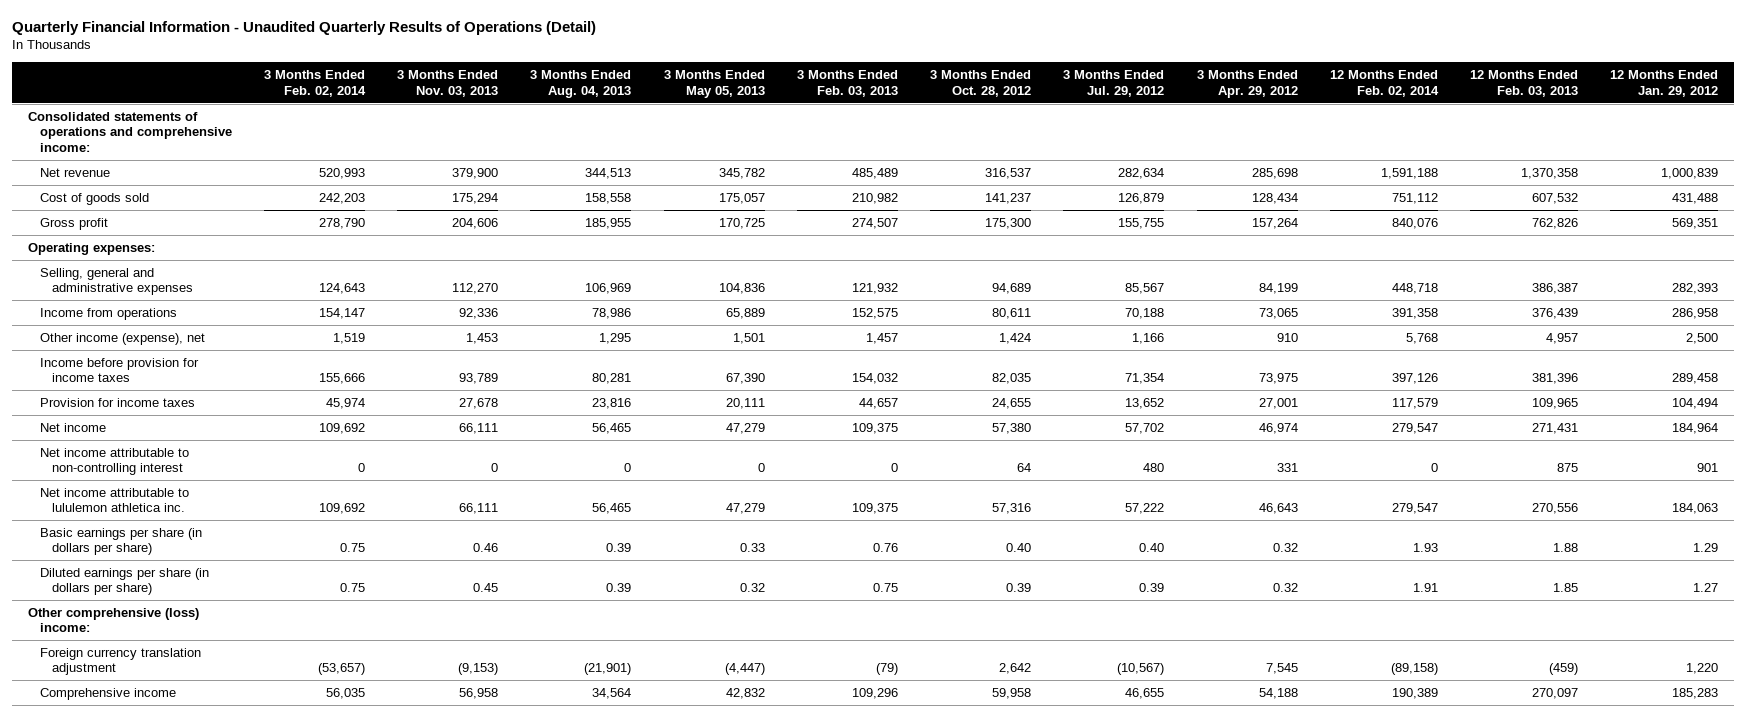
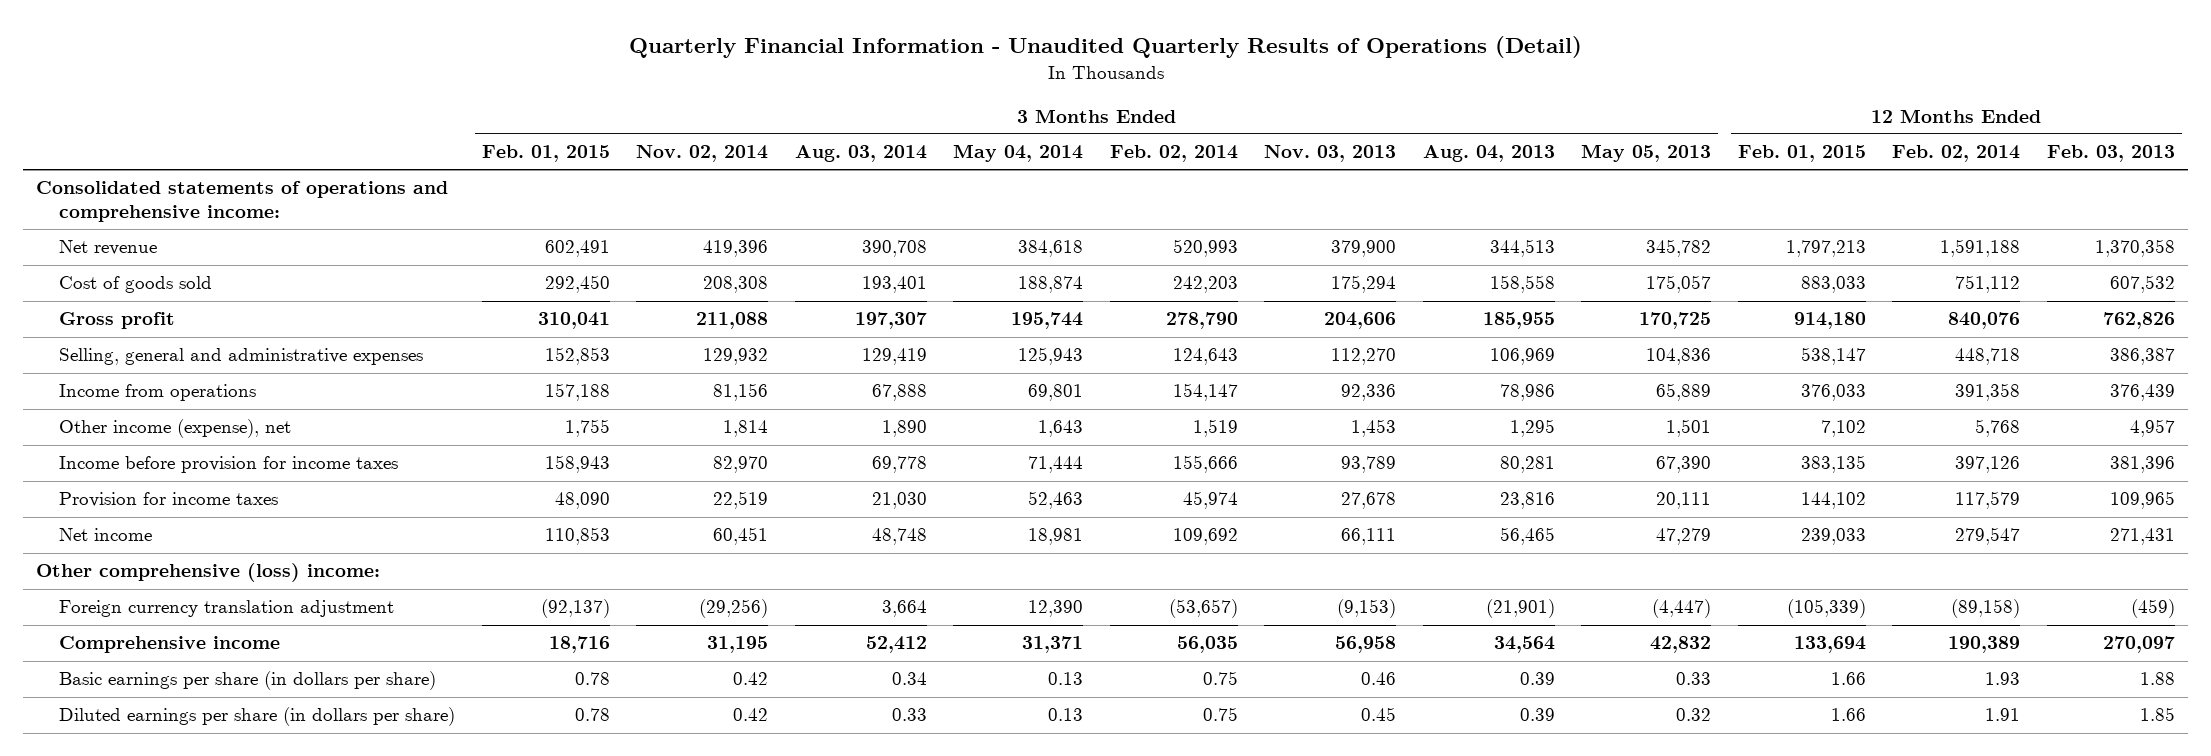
- | 3 Months Ended Feb. 02, 2014 | 3 Months Ended Nov. 03, 2013 | 3 Months Ended Aug. 04, 2013 | 3 Months Ended May 05, 2013 | 3 Months Ended Feb. 03, 2013 | 3 Months Ended Oct. 28, 2012 | 3 Months Ended Jul. 29, 2012 | 3 Months Ended Apr. 29, 2012 | 12 Months Ended Feb. 02, 2014 | 12 Months Ended Feb. 03, 2013 | 12 Months Ended Jan. 29, 2012
+ | 3 Months Ended Feb. 01, 2015 | 3 Months Ended Nov. 02, 2014 | 3 Months Ended Aug. 03, 2014 | 3 Months Ended May 04, 2014 | 3 Months Ended Feb. 02, 2014 | 3 Months Ended Nov. 03, 2013 | 3 Months Ended Aug. 04, 2013 | 3 Months Ended May 05, 2013 | 12 Months Ended Feb. 01, 2015 | 12 Months Ended Feb. 02, 2014 | 12 Months Ended Feb. 03, 2013
- Operating expenses:
- Net income attributable to non-controlling interest | 0 | 0 | 0 | 0 | 0 | 64 | 480 | 331 | 0 | 875 | 901
- Net income attributable to lululemon athletica inc. | 109,692 | 66,111 | 56,465 | 47,279 | 109,375 | 57,316 | 57,222 | 46,643 | 279,547 | 270,556 | 184,063
moved down: Basic earnings per share (in dollars per share) | 0.78 | 0.42 | 0.34 | 0.13 | 0.75 | 0.46 | 0.39 | 0.33 | 1.66 | 1.93 | 1.88
moved down: Diluted earnings per share (in dollars per share) | 0.78 | 0.42 | 0.33 | 0.13 | 0.75 | 0.45 | 0.39 | 0.32 | 1.66 | 1.91 | 1.85

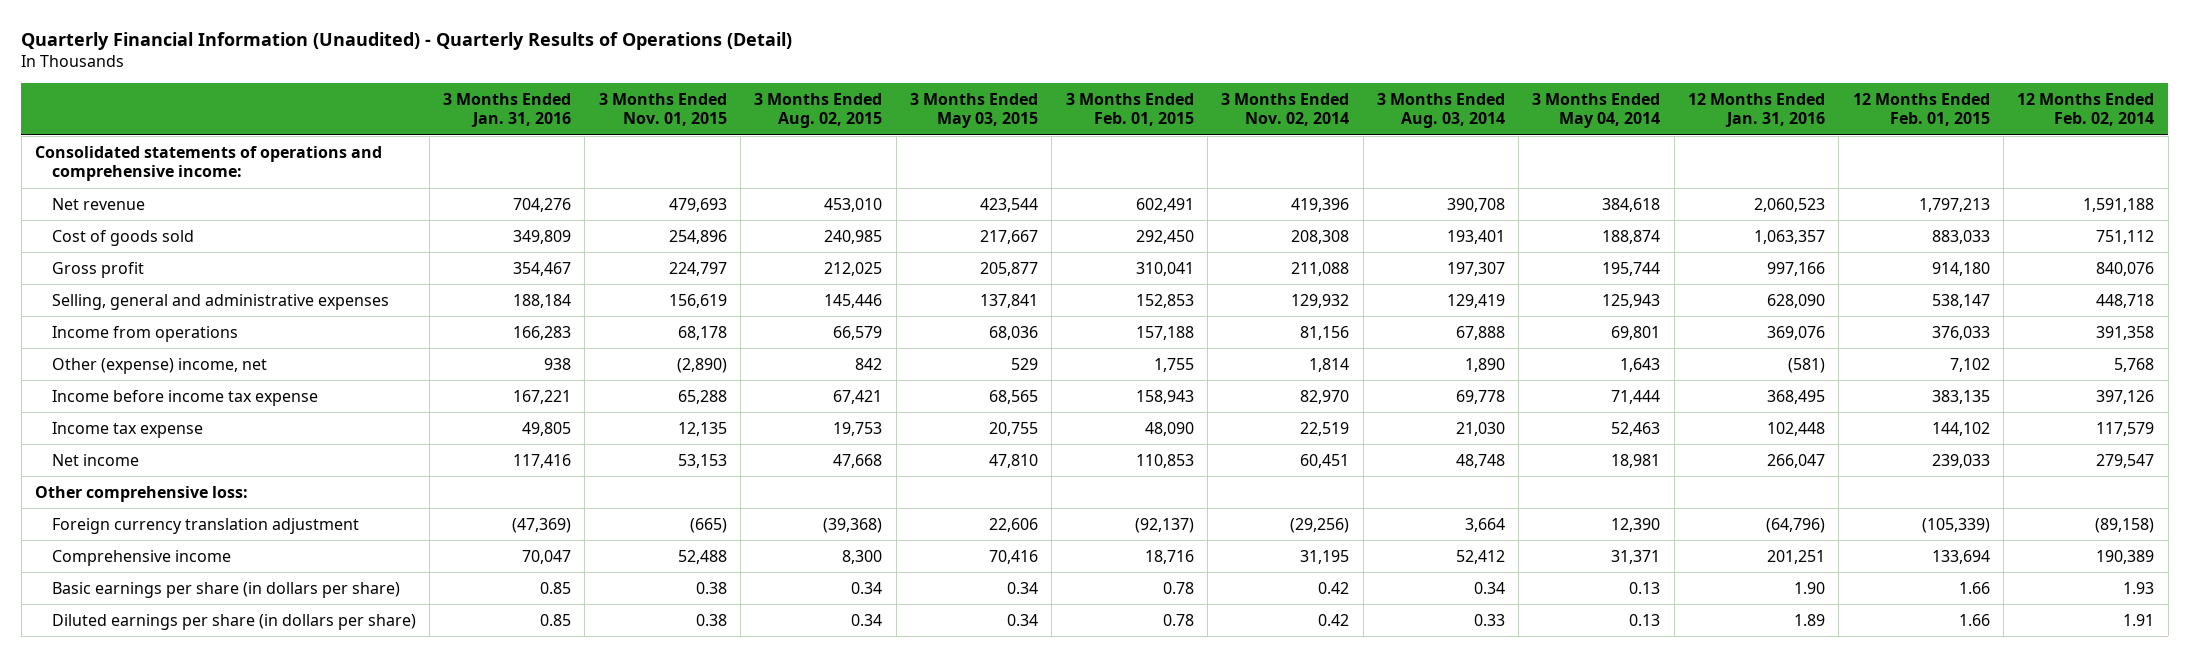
- Quarterly Financial Information - Unaudited Quarterly Results of Operations (Detail)
+ Quarterly Financial Information (Unaudited) - Quarterly Results of Operations (Detail)
- | 3 Months Ended Feb. 01, 2015 | 3 Months Ended Nov. 02, 2014 | 3 Months Ended Aug. 03, 2014 | 3 Months Ended May 04, 2014 | 3 Months Ended Feb. 02, 2014 | 3 Months Ended Nov. 03, 2013 | 3 Months Ended Aug. 04, 2013 | 3 Months Ended May 05, 2013 | 12 Months Ended Feb. 01, 2015 | 12 Months Ended Feb. 02, 2014 | 12 Months Ended Feb. 03, 2013
+ | 3 Months Ended Jan. 31, 2016 | 3 Months Ended Nov. 01, 2015 | 3 Months Ended Aug. 02, 2015 | 3 Months Ended May 03, 2015 | 3 Months Ended Feb. 01, 2015 | 3 Months Ended Nov. 02, 2014 | 3 Months Ended Aug. 03, 2014 | 3 Months Ended May 04, 2014 | 12 Months Ended Jan. 31, 2016 | 12 Months Ended Feb. 01, 2015 | 12 Months Ended Feb. 02, 2014
- Other income (expense), net | 1,755 | 1,814 | 1,890 | 1,643 | 1,519 | 1,453 | 1,295 | 1,501 | 7,102 | 5,768 | 4,957
- Income before provision for income taxes | 158,943 | 82,970 | 69,778 | 71,444 | 155,666 | 93,789 | 80,281 | 67,390 | 383,135 | 397,126 | 381,396
- Provision for income taxes | 48,090 | 22,519 | 21,030 | 52,463 | 45,974 | 27,678 | 23,816 | 20,111 | 144,102 | 117,579 | 109,965
+ Other (expense) income, net | 938 | (2,890) | 842 | 529 | 1,755 | 1,814 | 1,890 | 1,643 | (581) | 7,102 | 5,768
+ Income before income tax expense | 167,221 | 65,288 | 67,421 | 68,565 | 158,943 | 82,970 | 69,778 | 71,444 | 368,495 | 383,135 | 397,126
+ Income tax expense | 49,805 | 12,135 | 19,753 | 20,755 | 48,090 | 22,519 | 21,030 | 52,463 | 102,448 | 144,102 | 117,579
- Other comprehensive (loss) income:
+ Other comprehensive loss:

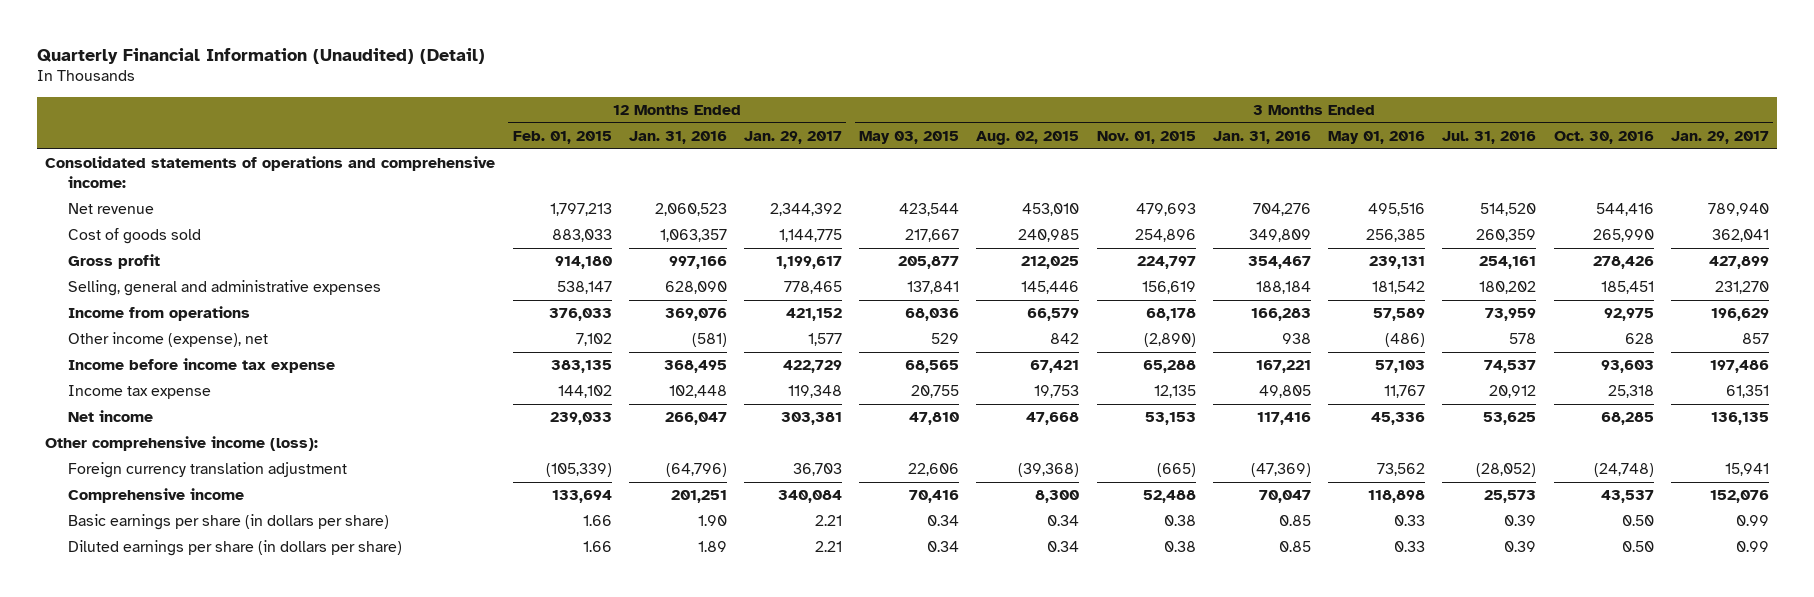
- Quarterly Financial Information (Unaudited) - Quarterly Results of Operations (Detail)
+ Quarterly Financial Information (Unaudited) (Detail)
- | 3 Months Ended Jan. 31, 2016 | 3 Months Ended Nov. 01, 2015 | 3 Months Ended Aug. 02, 2015 | 3 Months Ended May 03, 2015 | 3 Months Ended Feb. 01, 2015 | 3 Months Ended Nov. 02, 2014 | 3 Months Ended Aug. 03, 2014 | 3 Months Ended May 04, 2014 | 12 Months Ended Jan. 31, 2016 | 12 Months Ended Feb. 01, 2015 | 12 Months Ended Feb. 02, 2014
+ | 12 Months Ended Feb. 01, 2015 | 12 Months Ended Jan. 31, 2016 | 12 Months Ended Jan. 29, 2017 | 3 Months Ended May 03, 2015 | 3 Months Ended Aug. 02, 2015 | 3 Months Ended Nov. 01, 2015 | 3 Months Ended Jan. 31, 2016 | 3 Months Ended May 01, 2016 | 3 Months Ended Jul. 31, 2016 | 3 Months Ended Oct. 30, 2016 | 3 Months Ended Jan. 29, 2017
- Other (expense) income, net | 938 | (2,890) | 842 | 529 | 1,755 | 1,814 | 1,890 | 1,643 | (581) | 7,102 | 5,768
+ Other income (expense), net | 7,102 | (581) | 1,577 | 529 | 842 | (2,890) | 938 | (486) | 578 | 628 | 857
- Other comprehensive loss:
+ Other comprehensive income (loss):

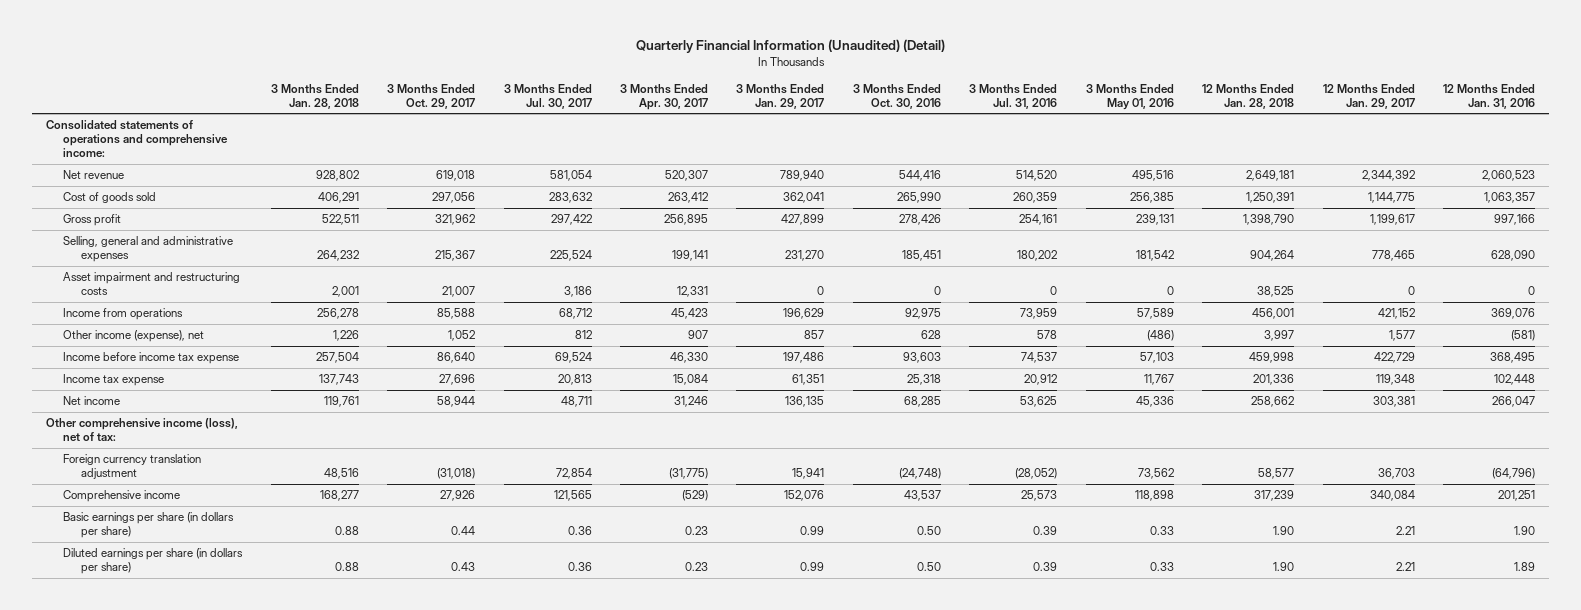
- | 12 Months Ended Feb. 01, 2015 | 12 Months Ended Jan. 31, 2016 | 12 Months Ended Jan. 29, 2017 | 3 Months Ended May 03, 2015 | 3 Months Ended Aug. 02, 2015 | 3 Months Ended Nov. 01, 2015 | 3 Months Ended Jan. 31, 2016 | 3 Months Ended May 01, 2016 | 3 Months Ended Jul. 31, 2016 | 3 Months Ended Oct. 30, 2016 | 3 Months Ended Jan. 29, 2017
+ | 3 Months Ended Jan. 28, 2018 | 3 Months Ended Oct. 29, 2017 | 3 Months Ended Jul. 30, 2017 | 3 Months Ended Apr. 30, 2017 | 3 Months Ended Jan. 29, 2017 | 3 Months Ended Oct. 30, 2016 | 3 Months Ended Jul. 31, 2016 | 3 Months Ended May 01, 2016 | 12 Months Ended Jan. 28, 2018 | 12 Months Ended Jan. 29, 2017 | 12 Months Ended Jan. 31, 2016
+ Asset impairment and restructuring costs | 2,001 | 21,007 | 3,186 | 12,331 | 0 | 0 | 0 | 0 | 38,525 | 0 | 0
- Other comprehensive income (loss):
+ Other comprehensive income (loss), net of tax:

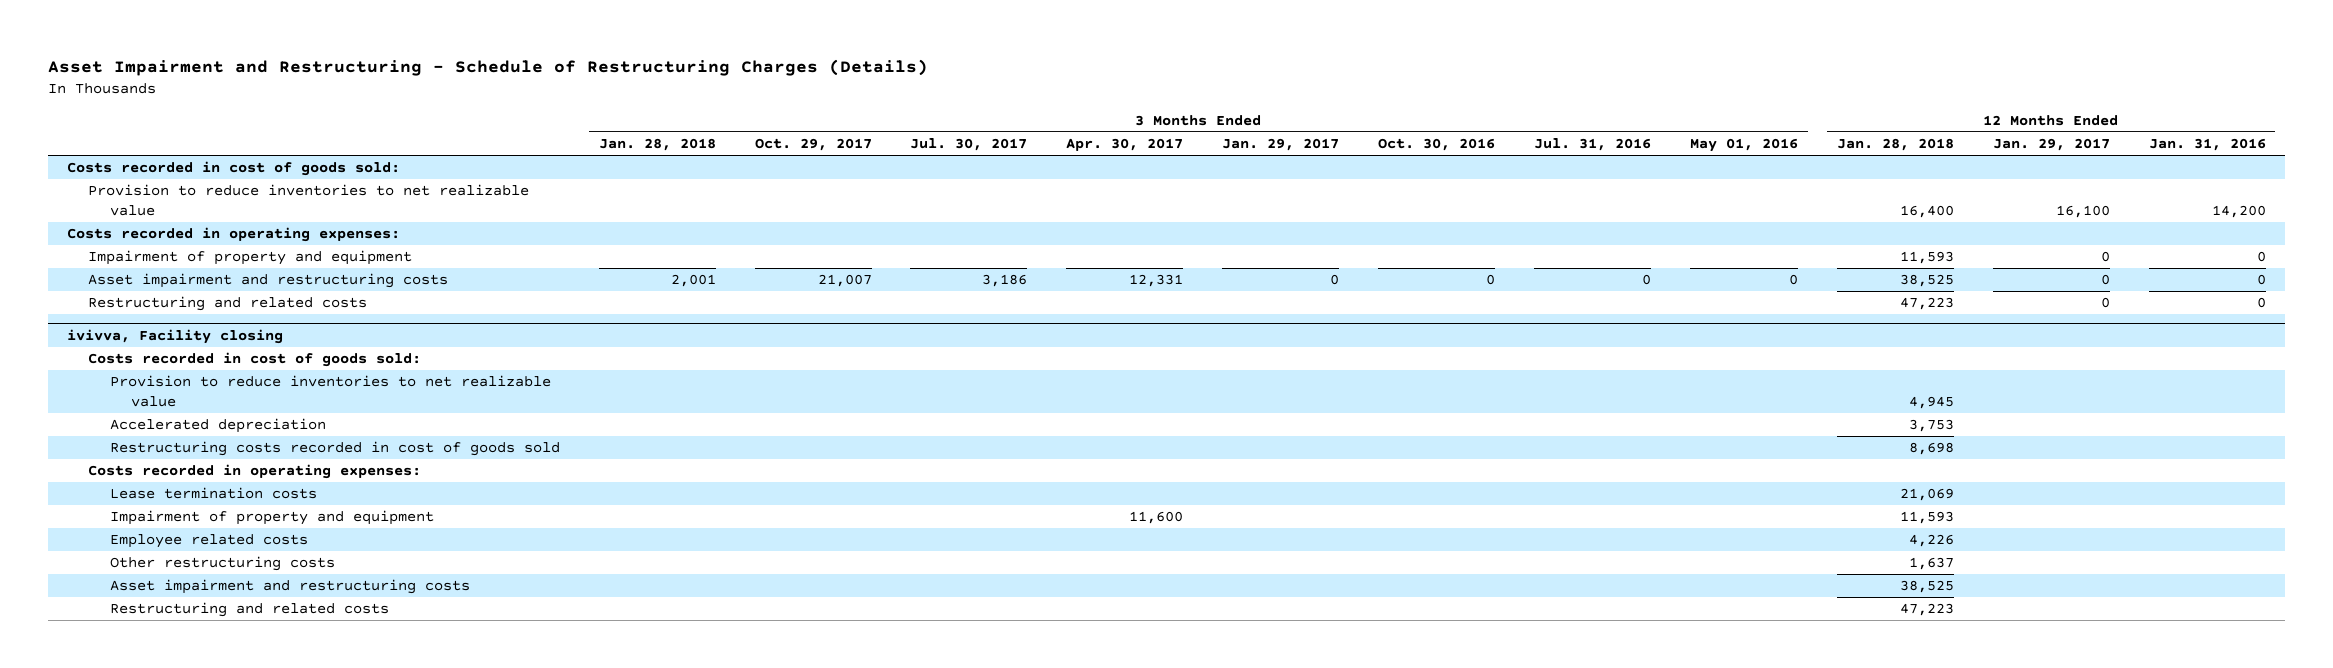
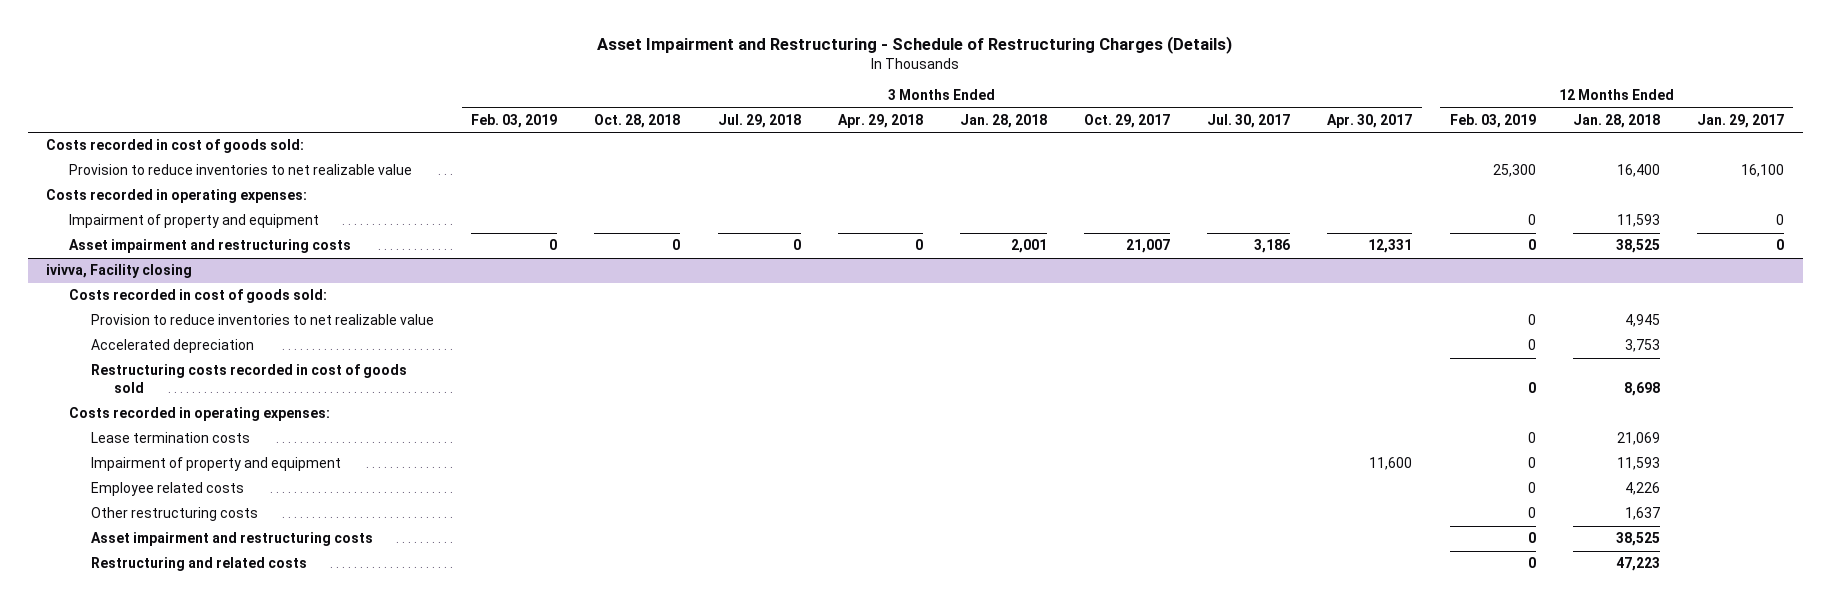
- | 3 Months Ended Jan. 28, 2018 | 3 Months Ended Oct. 29, 2017 | 3 Months Ended Jul. 30, 2017 | 3 Months Ended Apr. 30, 2017 | 3 Months Ended Jan. 29, 2017 | 3 Months Ended Oct. 30, 2016 | 3 Months Ended Jul. 31, 2016 | 3 Months Ended May 01, 2016 | 12 Months Ended Jan. 28, 2018 | 12 Months Ended Jan. 29, 2017 | 12 Months Ended Jan. 31, 2016
+ | 3 Months Ended Feb. 03, 2019 | 3 Months Ended Oct. 28, 2018 | 3 Months Ended Jul. 29, 2018 | 3 Months Ended Apr. 29, 2018 | 3 Months Ended Jan. 28, 2018 | 3 Months Ended Oct. 29, 2017 | 3 Months Ended Jul. 30, 2017 | 3 Months Ended Apr. 30, 2017 | 12 Months Ended Feb. 03, 2019 | 12 Months Ended Jan. 28, 2018 | 12 Months Ended Jan. 29, 2017
- Restructuring and related costs | | | | | | | | | 47,223 | 0 | 0

